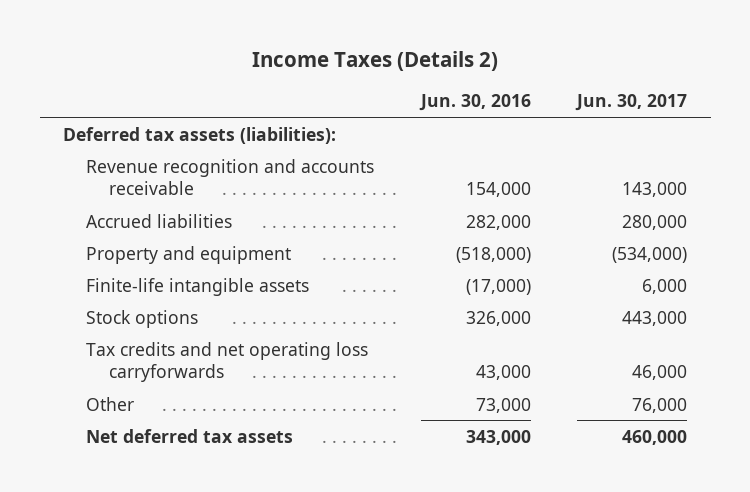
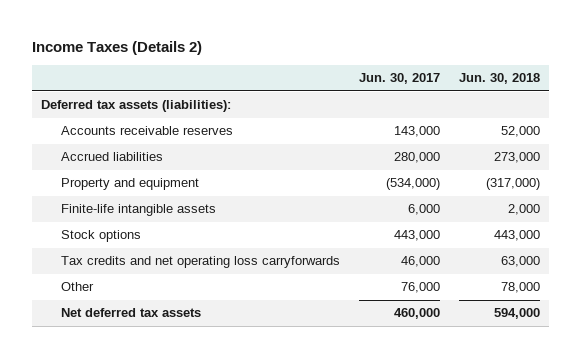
- | Jun. 30, 2016 | Jun. 30, 2017
+ | Jun. 30, 2017 | Jun. 30, 2018
- Revenue recognition and accounts receivable | 154,000 | 143,000
+ Accounts receivable reserves | 143,000 | 52,000

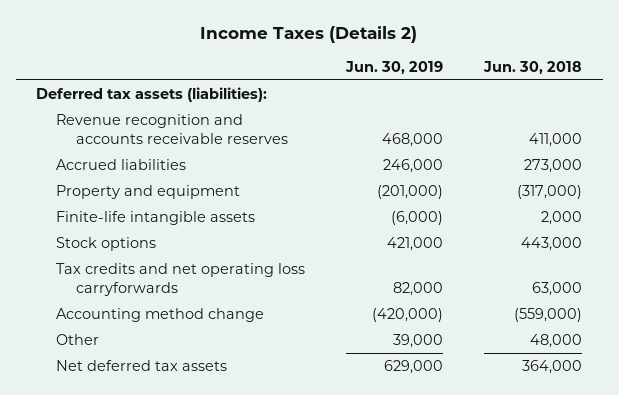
- | Jun. 30, 2017 | Jun. 30, 2018
+ | Jun. 30, 2019 | Jun. 30, 2018
- Accounts receivable reserves | 143,000 | 52,000
+ Revenue recognition and accounts receivable reserves | 468,000 | 411,000
- Other | 76,000 | 78,000
- Net deferred tax assets | 460,000 | 594,000
+ Accounting method change | (420,000) | (559,000)
+ Other | 39,000 | 48,000
+ Net deferred tax assets | 629,000 | 364,000

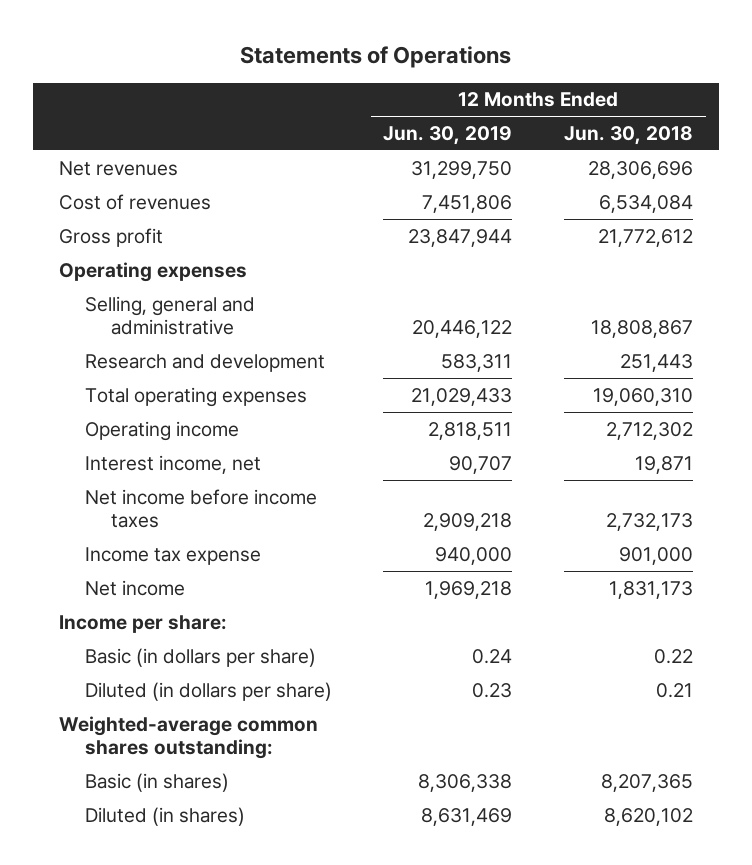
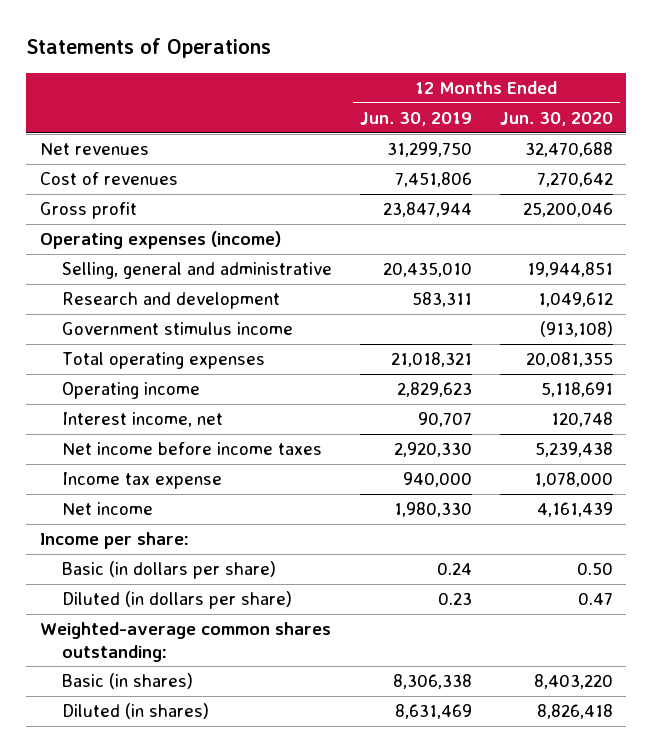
- | 12 Months Ended Jun. 30, 2019 | 12 Months Ended Jun. 30, 2018
+ | 12 Months Ended Jun. 30, 2019 | 12 Months Ended Jun. 30, 2020
- Operating expenses
- Selling, general and administrative | 20,446,122 | 18,808,867
+ Operating expenses (income)
+ Selling, general and administrative | 20,435,010 | 19,944,851
- Total operating expenses | 21,029,433 | 19,060,310
- Operating income | 2,818,511 | 2,712,302
+ Government stimulus income | | (913,108)
+ Total operating expenses | 21,018,321 | 20,081,355
+ Operating income | 2,829,623 | 5,118,691
- Net income before income taxes | 2,909,218 | 2,732,173
+ Net income before income taxes | 2,920,330 | 5,239,438
- Net income | 1,969,218 | 1,831,173
+ Net income | 1,980,330 | 4,161,439

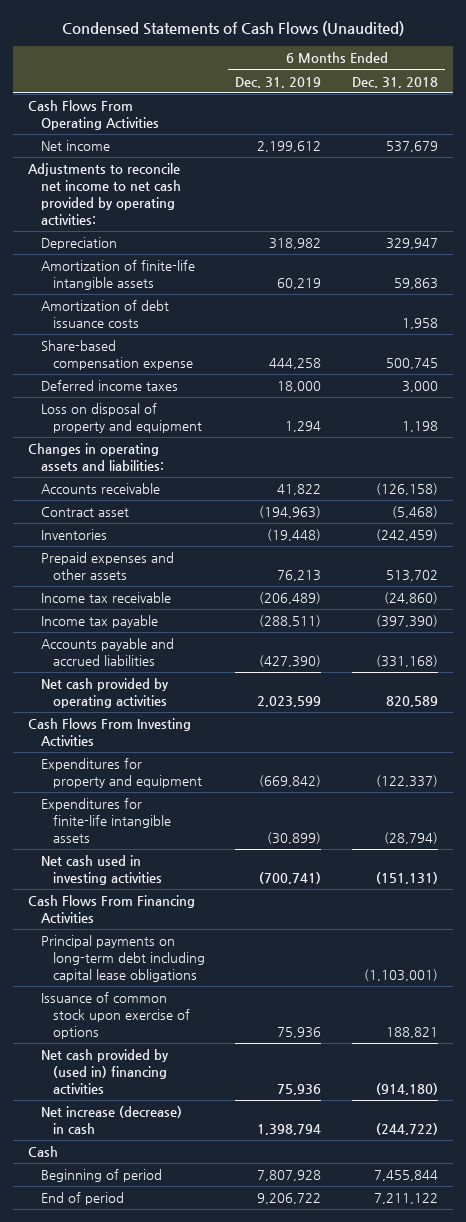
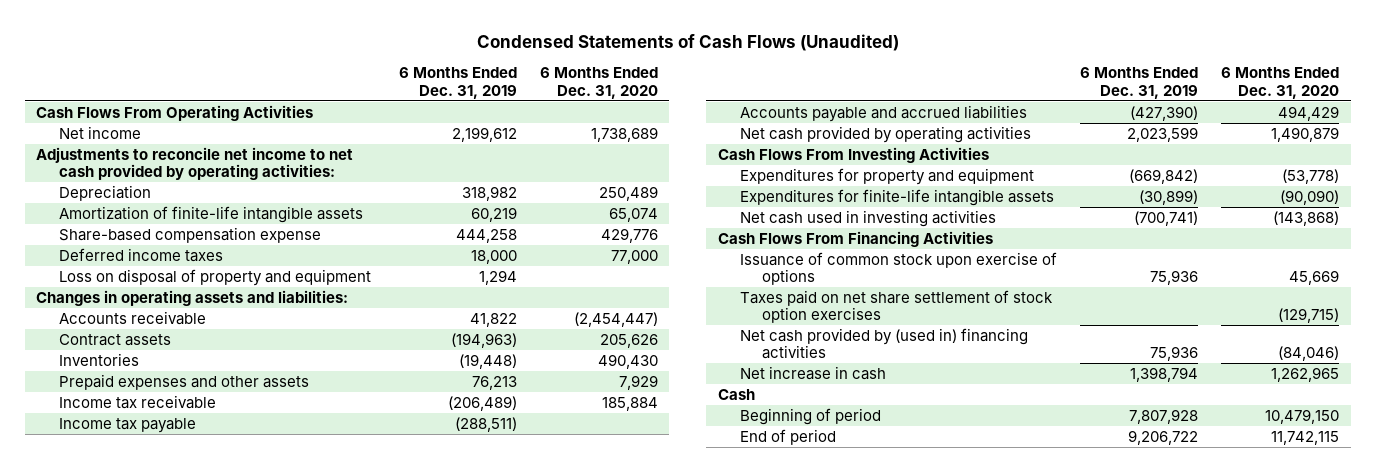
- | 6 Months Ended Dec. 31, 2019 | 6 Months Ended Dec. 31, 2018
+ | 6 Months Ended Dec. 31, 2019 | 6 Months Ended Dec. 31, 2020
- Amortization of debt issuance costs | | 1,958
- Contract asset | (194,963) | (5,468)
+ Contract assets | (194,963) | 205,626
- Principal payments on long-term debt including capital lease obligations | | (1,103,001)
+ Taxes paid on net share settlement of stock option exercises | | (129,715)
- Net increase (decrease) in cash | 1,398,794 | (244,722)
+ Net increase in cash | 1,398,794 | 1,262,965

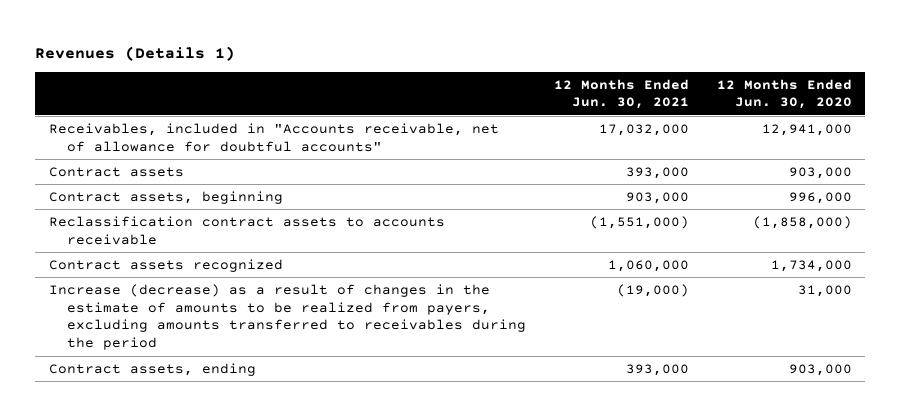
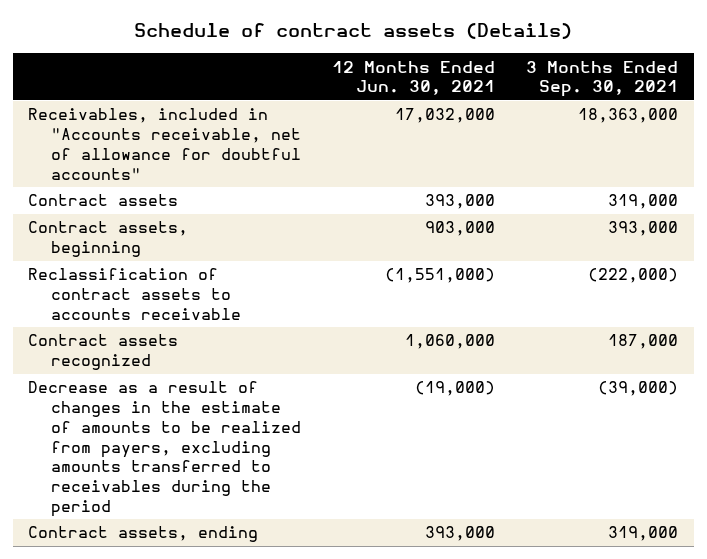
- Revenues (Details 1)
+ Schedule of contract assets (Details)
- | 12 Months Ended Jun. 30, 2021 | 12 Months Ended Jun. 30, 2020
+ | 12 Months Ended Jun. 30, 2021 | 3 Months Ended Sep. 30, 2021
- Reclassification contract assets to accounts receivable | (1,551,000) | (1,858,000)
+ Reclassification of contract assets to accounts receivable | (1,551,000) | (222,000)
- Increase (decrease) as a result of changes in the estimate of amounts to be realized from payers, excluding amounts transferred to receivables during the period | (19,000) | 31,000
+ Decrease as a result of changes in the estimate of amounts to be realized from payers, excluding amounts transferred to receivables during the period | (19,000) | (39,000)

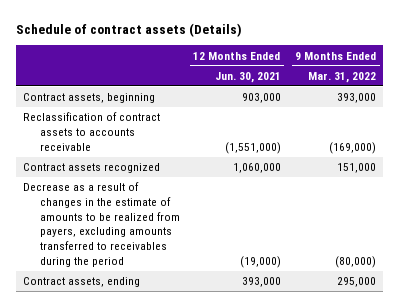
- | 12 Months Ended Jun. 30, 2021 | 3 Months Ended Sep. 30, 2021
+ | 12 Months Ended Jun. 30, 2021 | 9 Months Ended Mar. 31, 2022
- Receivables, included in "Accounts receivable, net of allowance for doubtful accounts" | 17,032,000 | 18,363,000
- Contract assets | 393,000 | 319,000

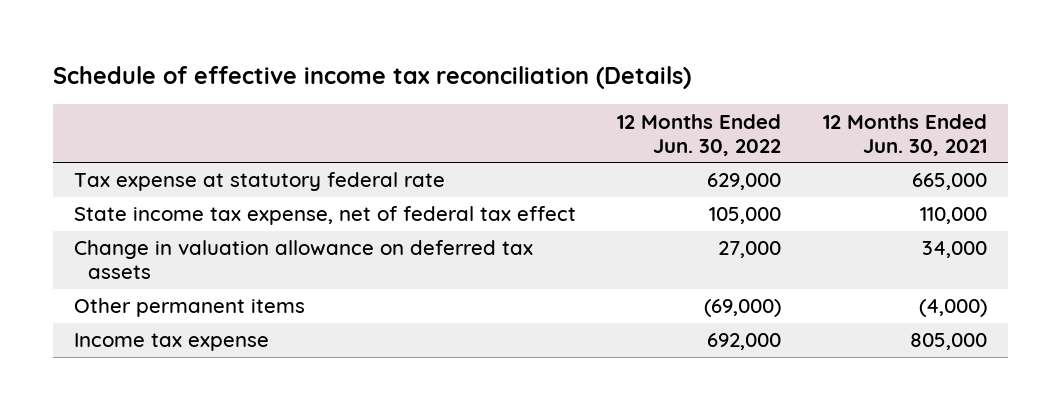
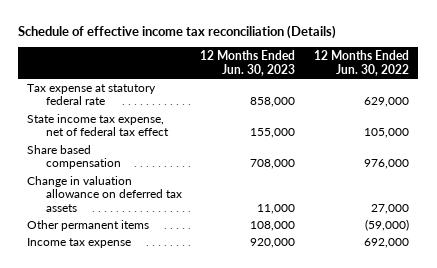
- | 12 Months Ended Jun. 30, 2022 | 12 Months Ended Jun. 30, 2021
+ | 12 Months Ended Jun. 30, 2023 | 12 Months Ended Jun. 30, 2022
+ Share based compensation | 708,000 | 976,000
- Other permanent items | (69,000) | (4,000)
+ Other permanent items | 108,000 | (59,000)

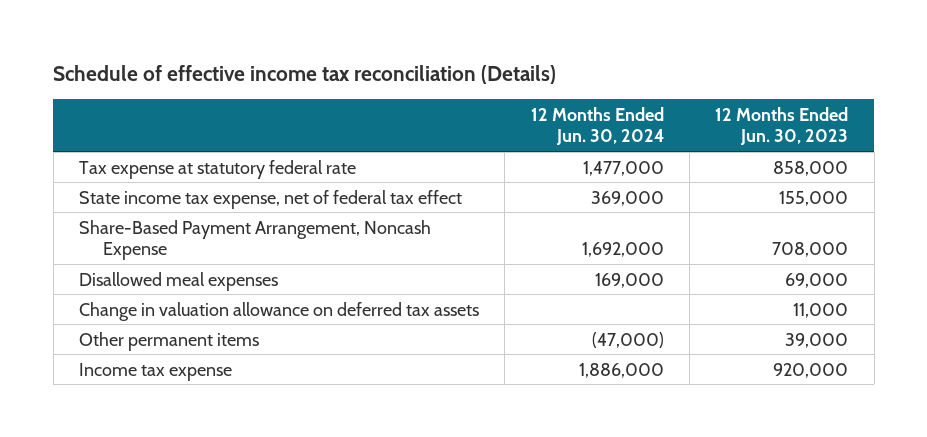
- | 12 Months Ended Jun. 30, 2023 | 12 Months Ended Jun. 30, 2022
+ | 12 Months Ended Jun. 30, 2024 | 12 Months Ended Jun. 30, 2023
- Share based compensation | 708,000 | 976,000
+ Share-Based Payment Arrangement, Noncash Expense | 1,692,000 | 708,000
+ Disallowed meal expenses | 169,000 | 69,000
- Other permanent items | 108,000 | (59,000)
+ Other permanent items | (47,000) | 39,000

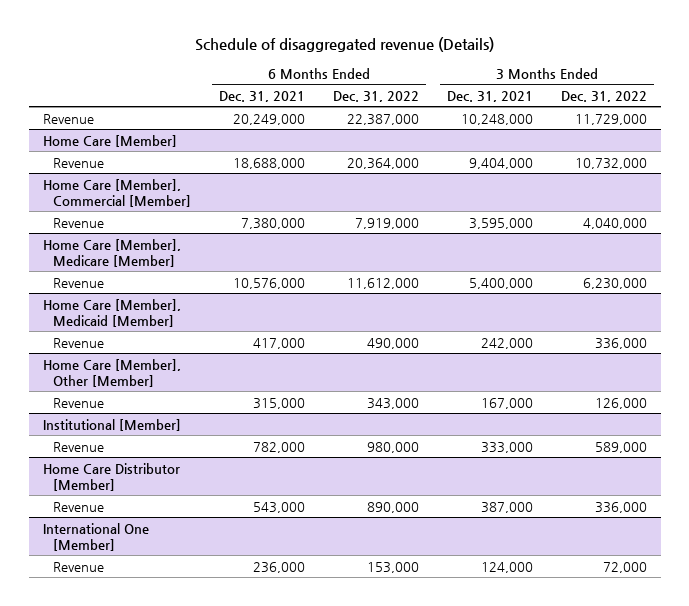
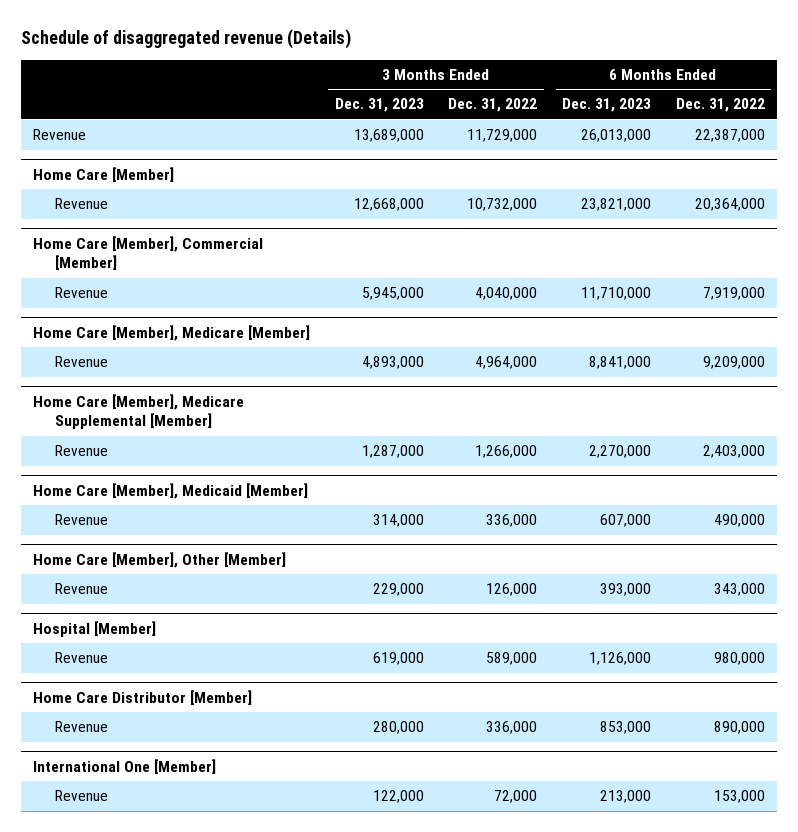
- | 6 Months Ended Dec. 31, 2021 | 6 Months Ended Dec. 31, 2022 | 3 Months Ended Dec. 31, 2021 | 3 Months Ended Dec. 31, 2022
+ | 3 Months Ended Dec. 31, 2023 | 3 Months Ended Dec. 31, 2022 | 6 Months Ended Dec. 31, 2023 | 6 Months Ended Dec. 31, 2022
@ Home Care [Member], Medicare [Member]
- Revenue | 10,576,000 | 11,612,000 | 5,400,000 | 6,230,000
+ Revenue | 4,893,000 | 4,964,000 | 8,841,000 | 9,209,000
+ Home Care [Member], Medicare Supplemental [Member]
+ Revenue | 1,287,000 | 1,266,000 | 2,270,000 | 2,403,000
- Institutional [Member]
+ Hospital [Member]

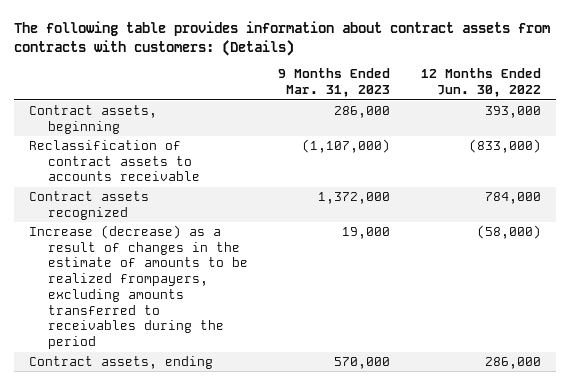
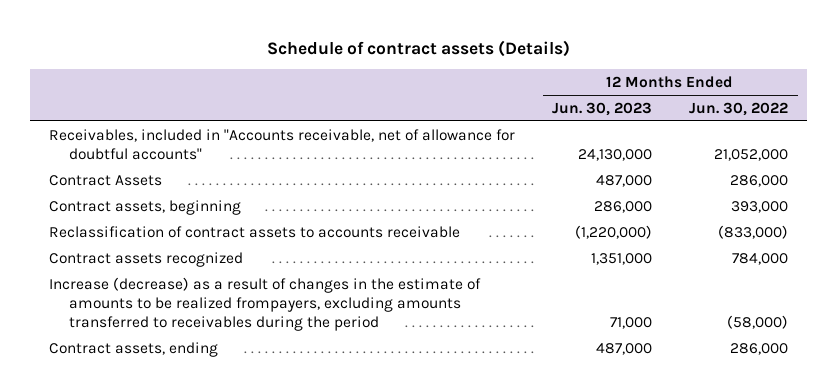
- The following table provides information about contract assets from contracts with customers: (Details)
+ Schedule of contract assets (Details)
- | 9 Months Ended Mar. 31, 2023 | 12 Months Ended Jun. 30, 2022
+ | 12 Months Ended Jun. 30, 2023 | 12 Months Ended Jun. 30, 2022
+ Receivables, included in "Accounts receivable, net of allowance for doubtful accounts" | 24,130,000 | 21,052,000
+ Contract Assets | 487,000 | 286,000

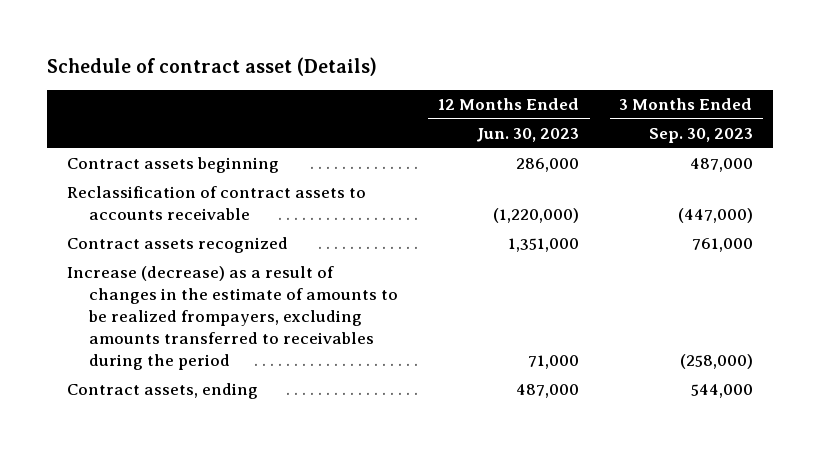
- Schedule of contract assets (Details)
+ Schedule of contract asset (Details)
- | 12 Months Ended Jun. 30, 2023 | 12 Months Ended Jun. 30, 2022
+ | 12 Months Ended Jun. 30, 2023 | 3 Months Ended Sep. 30, 2023
- Receivables, included in "Accounts receivable, net of allowance for doubtful accounts" | 24,130,000 | 21,052,000
- Contract Assets | 487,000 | 286,000
- Contract assets, beginning | 286,000 | 393,000
+ Contract assets beginning | 286,000 | 487,000

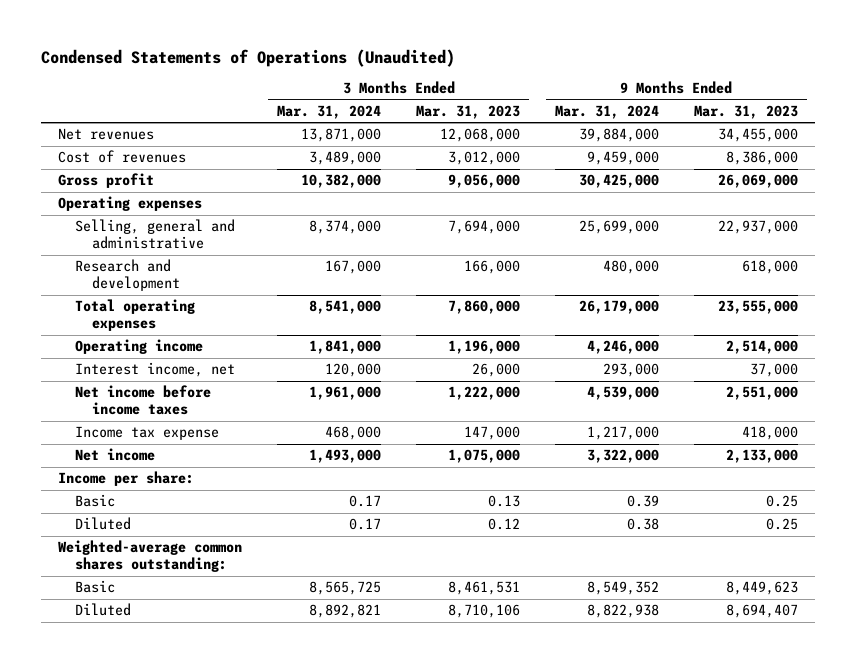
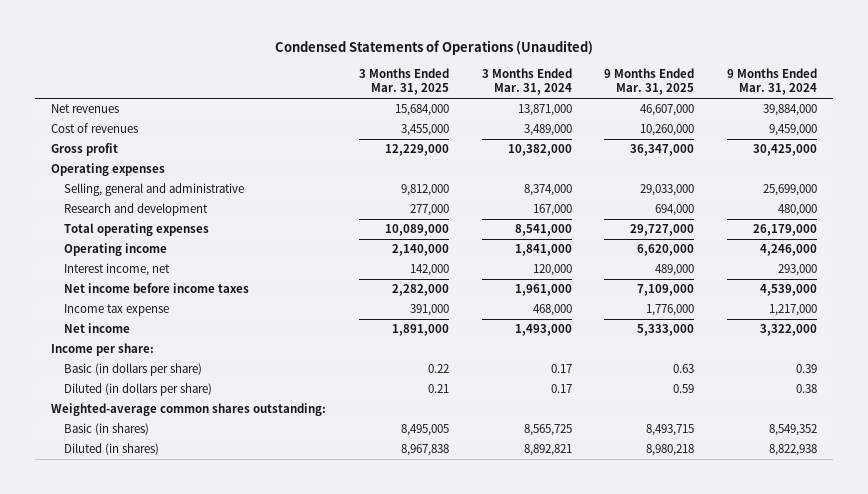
- | 3 Months Ended Mar. 31, 2024 | 3 Months Ended Mar. 31, 2023 | 9 Months Ended Mar. 31, 2024 | 9 Months Ended Mar. 31, 2023
+ | 3 Months Ended Mar. 31, 2025 | 3 Months Ended Mar. 31, 2024 | 9 Months Ended Mar. 31, 2025 | 9 Months Ended Mar. 31, 2024
- Basic | 0.17 | 0.13 | 0.39 | 0.25
- Diluted | 0.17 | 0.12 | 0.38 | 0.25
+ Basic (in dollars per share) | 0.22 | 0.17 | 0.63 | 0.39
+ Diluted (in dollars per share) | 0.21 | 0.17 | 0.59 | 0.38
- Basic | 8,565,725 | 8,461,531 | 8,549,352 | 8,449,623
- Diluted | 8,892,821 | 8,710,106 | 8,822,938 | 8,694,407
+ Basic (in shares) | 8,495,005 | 8,565,725 | 8,493,715 | 8,549,352
+ Diluted (in shares) | 8,967,838 | 8,892,821 | 8,980,218 | 8,822,938

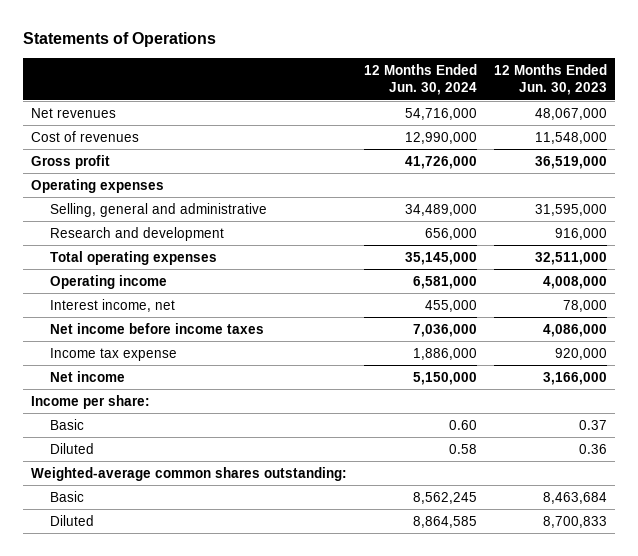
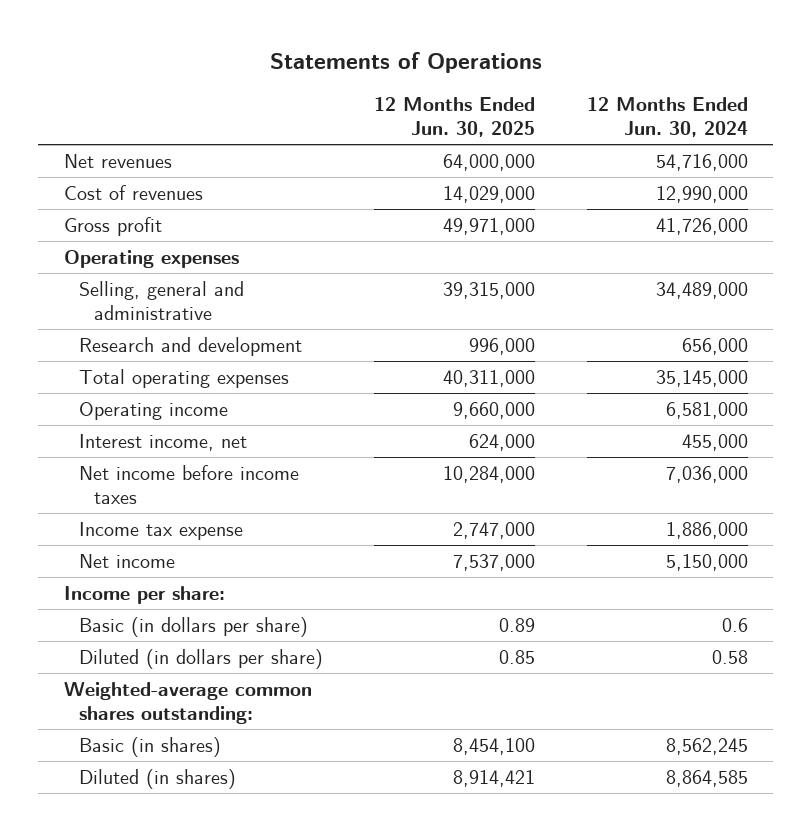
- | 12 Months Ended Jun. 30, 2024 | 12 Months Ended Jun. 30, 2023
+ | 12 Months Ended Jun. 30, 2025 | 12 Months Ended Jun. 30, 2024
- Basic | 0.60 | 0.37
- Diluted | 0.58 | 0.36
+ Basic (in dollars per share) | 0.89 | 0.6
+ Diluted (in dollars per share) | 0.85 | 0.58
- Basic | 8,562,245 | 8,463,684
- Diluted | 8,864,585 | 8,700,833
+ Basic (in shares) | 8,454,100 | 8,562,245
+ Diluted (in shares) | 8,914,421 | 8,864,585

